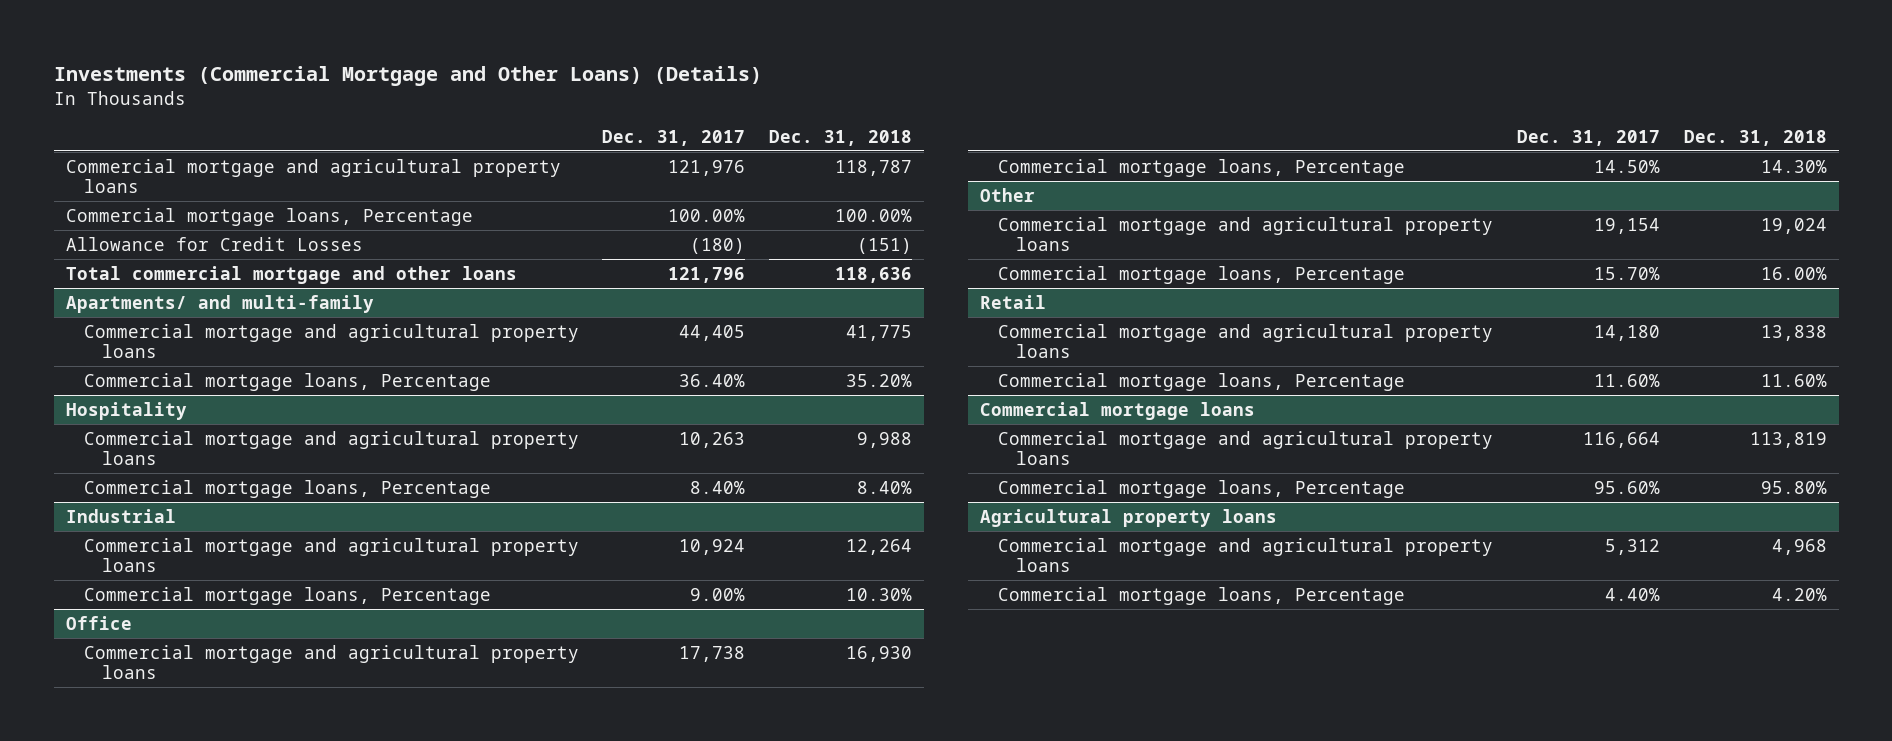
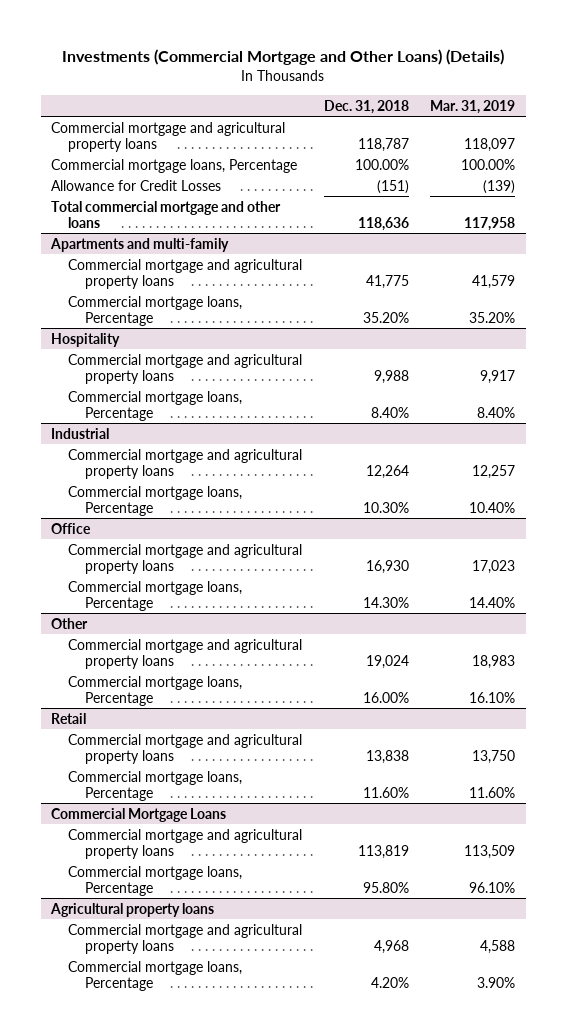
- | Dec. 31, 2017 | Dec. 31, 2018
+ | Dec. 31, 2018 | Mar. 31, 2019
- Apartments/ and multi-family
+ Apartments and multi-family
- Commercial mortgage loans
+ Commercial Mortgage Loans

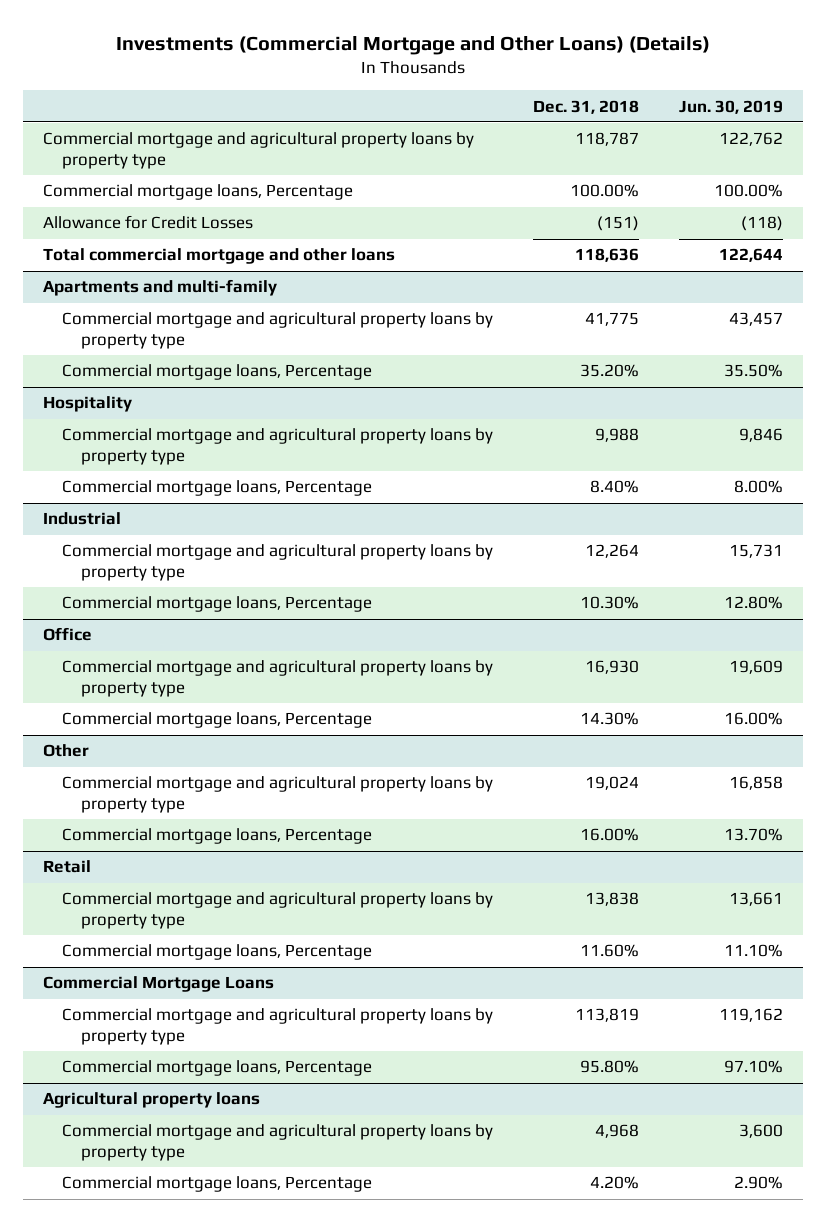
- | Dec. 31, 2018 | Mar. 31, 2019
+ | Dec. 31, 2018 | Jun. 30, 2019
- Commercial mortgage and agricultural property loans | 118,787 | 118,097
+ Commercial mortgage and agricultural property loans by property type | 118,787 | 122,762
@ Apartments and multi-family
- Commercial mortgage and agricultural property loans | 41,775 | 41,579
+ Commercial mortgage and agricultural property loans by property type | 41,775 | 43,457
@ Hospitality
- Commercial mortgage and agricultural property loans | 9,988 | 9,917
+ Commercial mortgage and agricultural property loans by property type | 9,988 | 9,846
@ Industrial
- Commercial mortgage and agricultural property loans | 12,264 | 12,257
+ Commercial mortgage and agricultural property loans by property type | 12,264 | 15,731
@ Office
- Commercial mortgage and agricultural property loans | 16,930 | 17,023
+ Commercial mortgage and agricultural property loans by property type | 16,930 | 19,609
@ Other
- Commercial mortgage and agricultural property loans | 19,024 | 18,983
+ Commercial mortgage and agricultural property loans by property type | 19,024 | 16,858
@ Retail
- Commercial mortgage and agricultural property loans | 13,838 | 13,750
+ Commercial mortgage and agricultural property loans by property type | 13,838 | 13,661
@ Commercial Mortgage Loans
- Commercial mortgage and agricultural property loans | 113,819 | 113,509
+ Commercial mortgage and agricultural property loans by property type | 113,819 | 119,162
@ Agricultural property loans
- Commercial mortgage and agricultural property loans | 4,968 | 4,588
+ Commercial mortgage and agricultural property loans by property type | 4,968 | 3,600

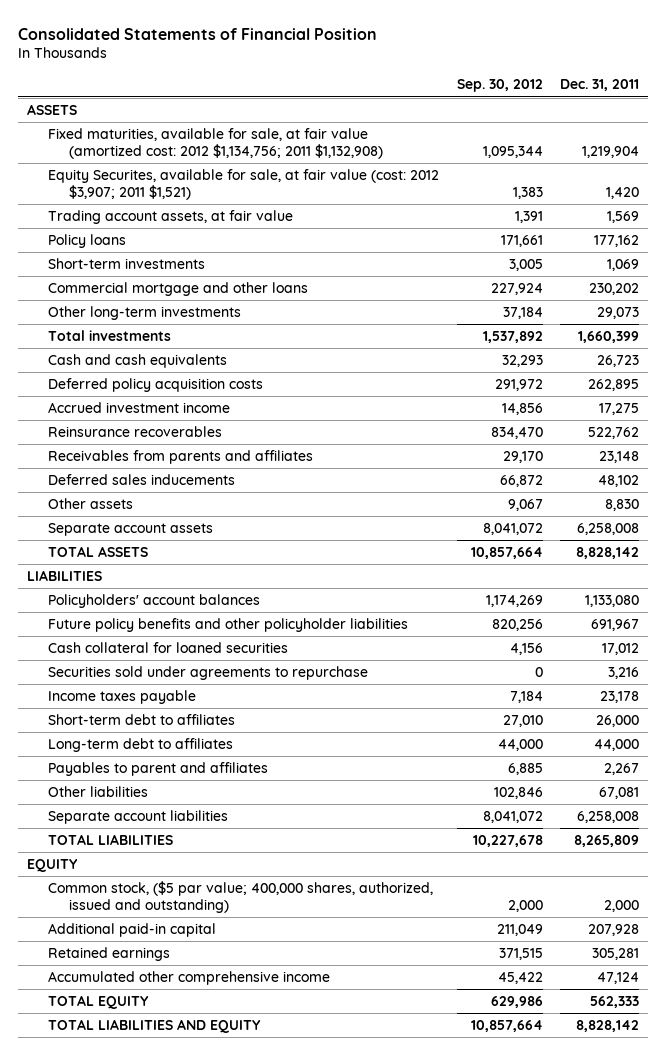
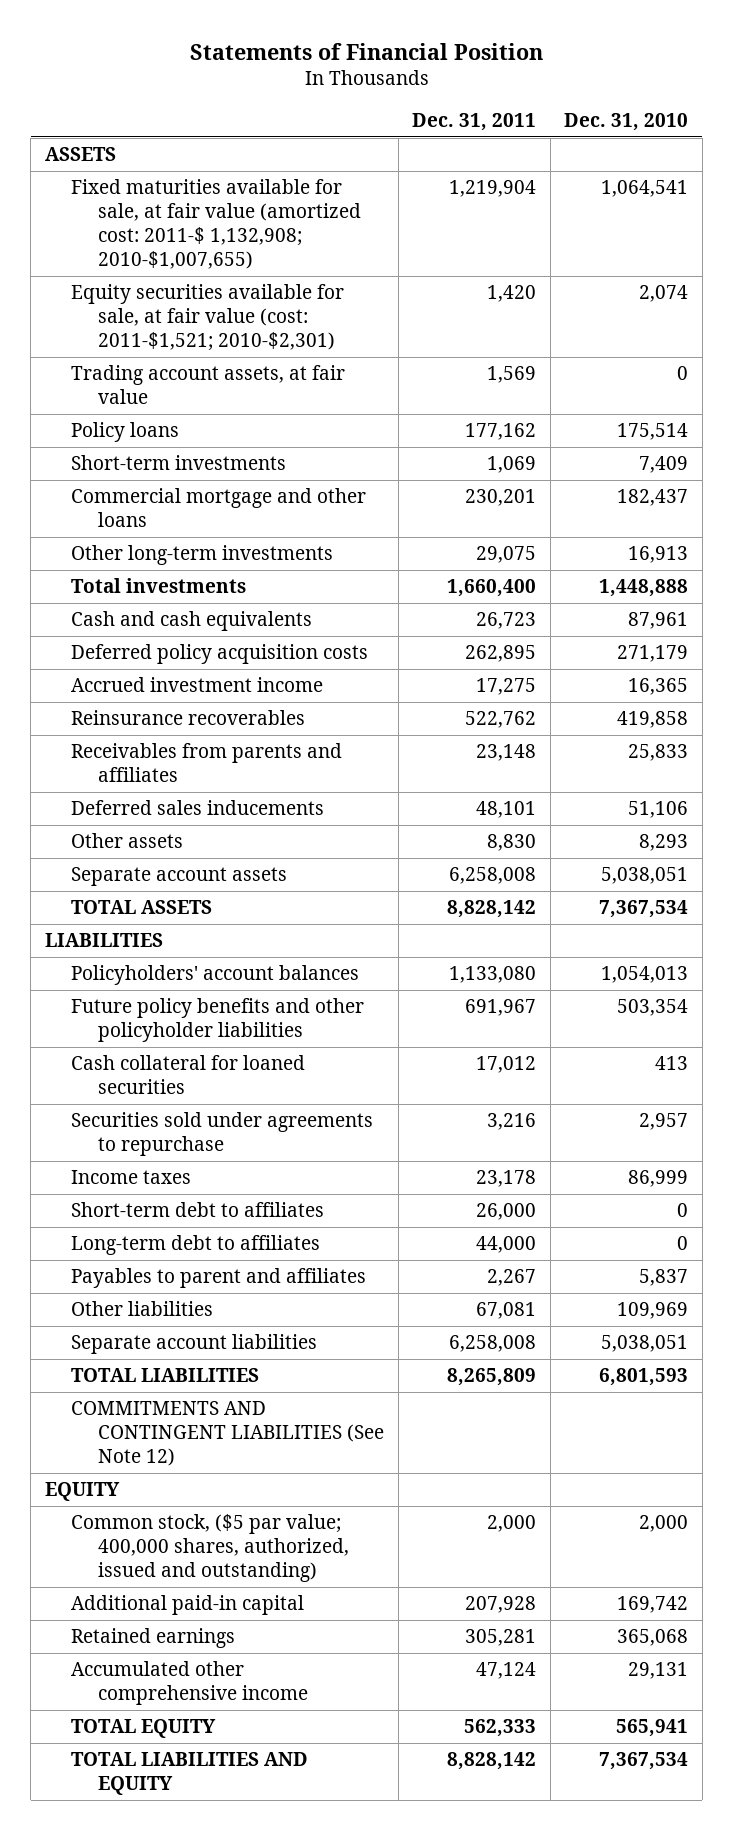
- Consolidated Statements of Financial Position
+ Statements of Financial Position
- | Sep. 30, 2012 | Dec. 31, 2011
+ | Dec. 31, 2011 | Dec. 31, 2010
- Fixed maturities, available for sale, at fair value (amortized cost: 2012 $1,134,756; 2011 $1,132,908) | 1,095,344 | 1,219,904
- Equity Securites, available for sale, at fair value (cost: 2012 $3,907; 2011 $1,521) | 1,383 | 1,420
+ Fixed maturities available for sale, at fair value (amortized cost: 2011-$ 1,132,908; 2010-$1,007,655) | 1,219,904 | 1,064,541
+ Equity securities available for sale, at fair value (cost: 2011-$1,521; 2010-$2,301) | 1,420 | 2,074
- Commercial mortgage and other loans | 227,924 | 230,202
- Other long-term investments | 37,184 | 29,073
- Total investments | 1,537,892 | 1,660,399
+ Commercial mortgage and other loans | 230,201 | 182,437
+ Other long-term investments | 29,075 | 16,913
+ Total investments | 1,660,400 | 1,448,888
- Deferred sales inducements | 66,872 | 48,102
+ Deferred sales inducements | 48,101 | 51,106
- Income taxes payable | 7,184 | 23,178
+ Income taxes | 23,178 | 86,999
+ COMMITMENTS AND CONTINGENT LIABILITIES (See Note 12)

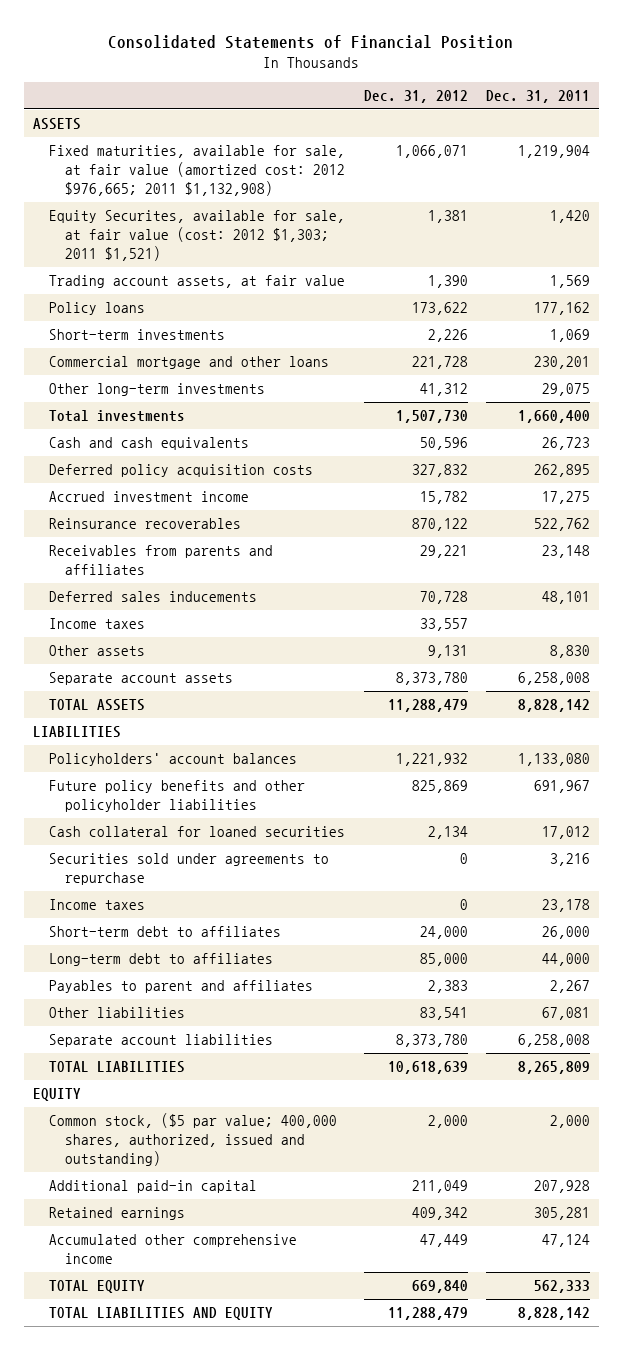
- Statements of Financial Position
+ Consolidated Statements of Financial Position
- | Dec. 31, 2011 | Dec. 31, 2010
+ | Dec. 31, 2012 | Dec. 31, 2011
- Fixed maturities available for sale, at fair value (amortized cost: 2011-$ 1,132,908; 2010-$1,007,655) | 1,219,904 | 1,064,541
- Equity securities available for sale, at fair value (cost: 2011-$1,521; 2010-$2,301) | 1,420 | 2,074
+ Fixed maturities, available for sale, at fair value (amortized cost: 2012 $976,665; 2011 $1,132,908) | 1,066,071 | 1,219,904
+ Equity Securites, available for sale, at fair value (cost: 2012 $1,303; 2011 $1,521) | 1,381 | 1,420
+ Income taxes | 33,557 |
- COMMITMENTS AND CONTINGENT LIABILITIES (See Note 12)

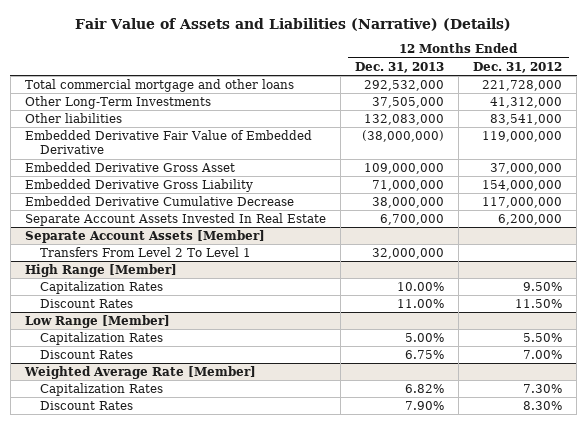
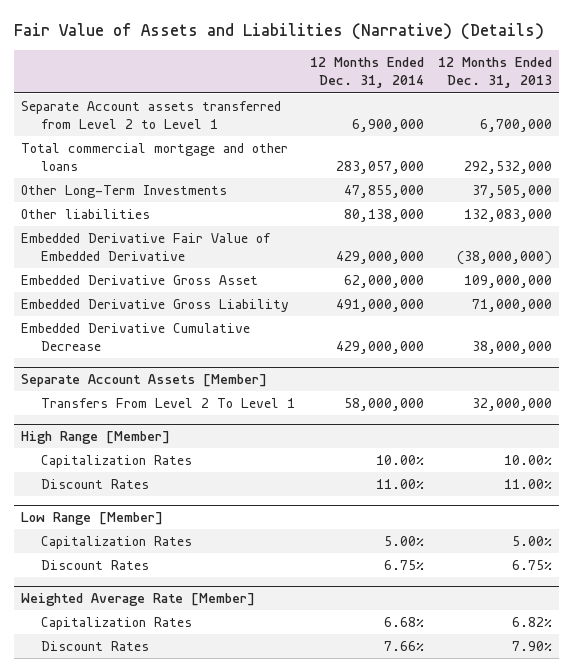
- | 12 Months Ended Dec. 31, 2013 | 12 Months Ended Dec. 31, 2012
+ | 12 Months Ended Dec. 31, 2014 | 12 Months Ended Dec. 31, 2013
+ Separate Account assets transferred from Level 2 to Level 1 | 6,900,000 | 6,700,000
- Separate Account Assets Invested In Real Estate | 6,700,000 | 6,200,000

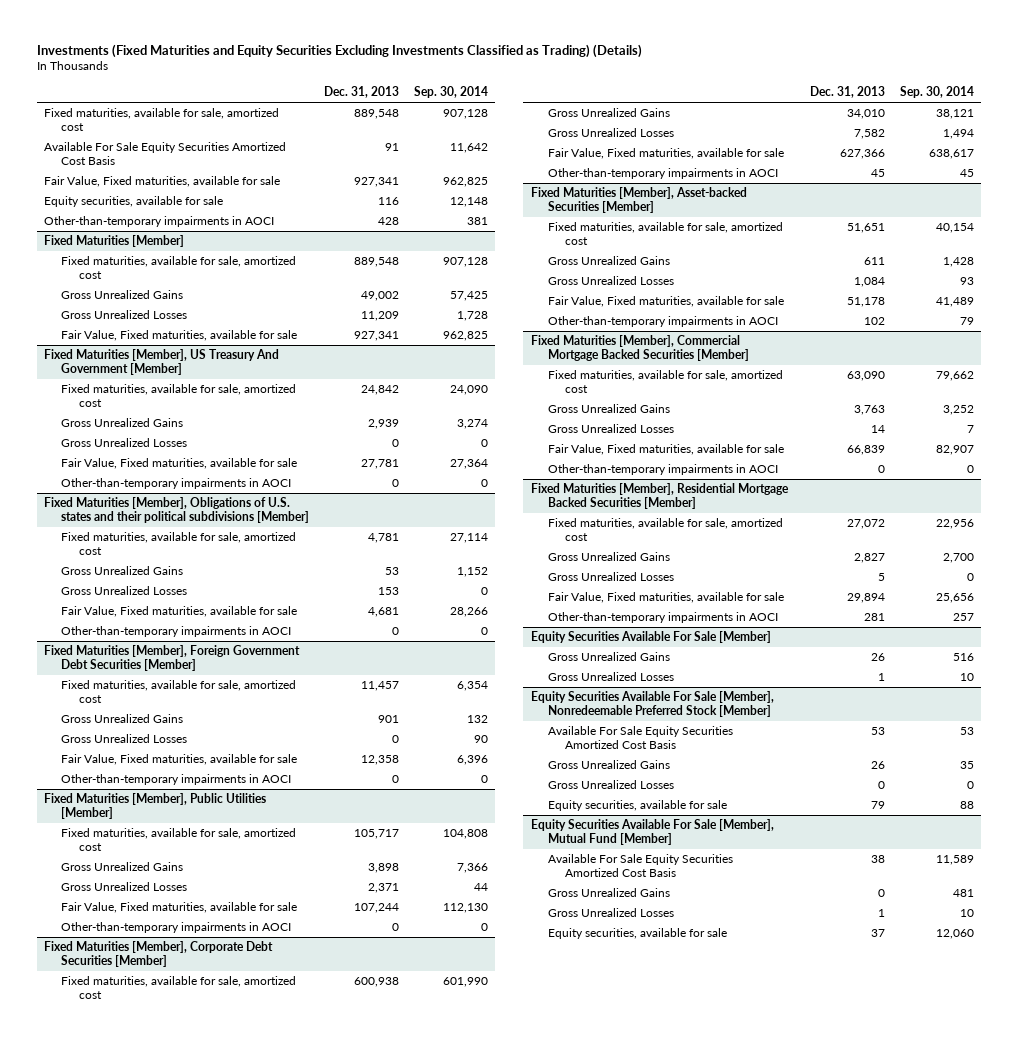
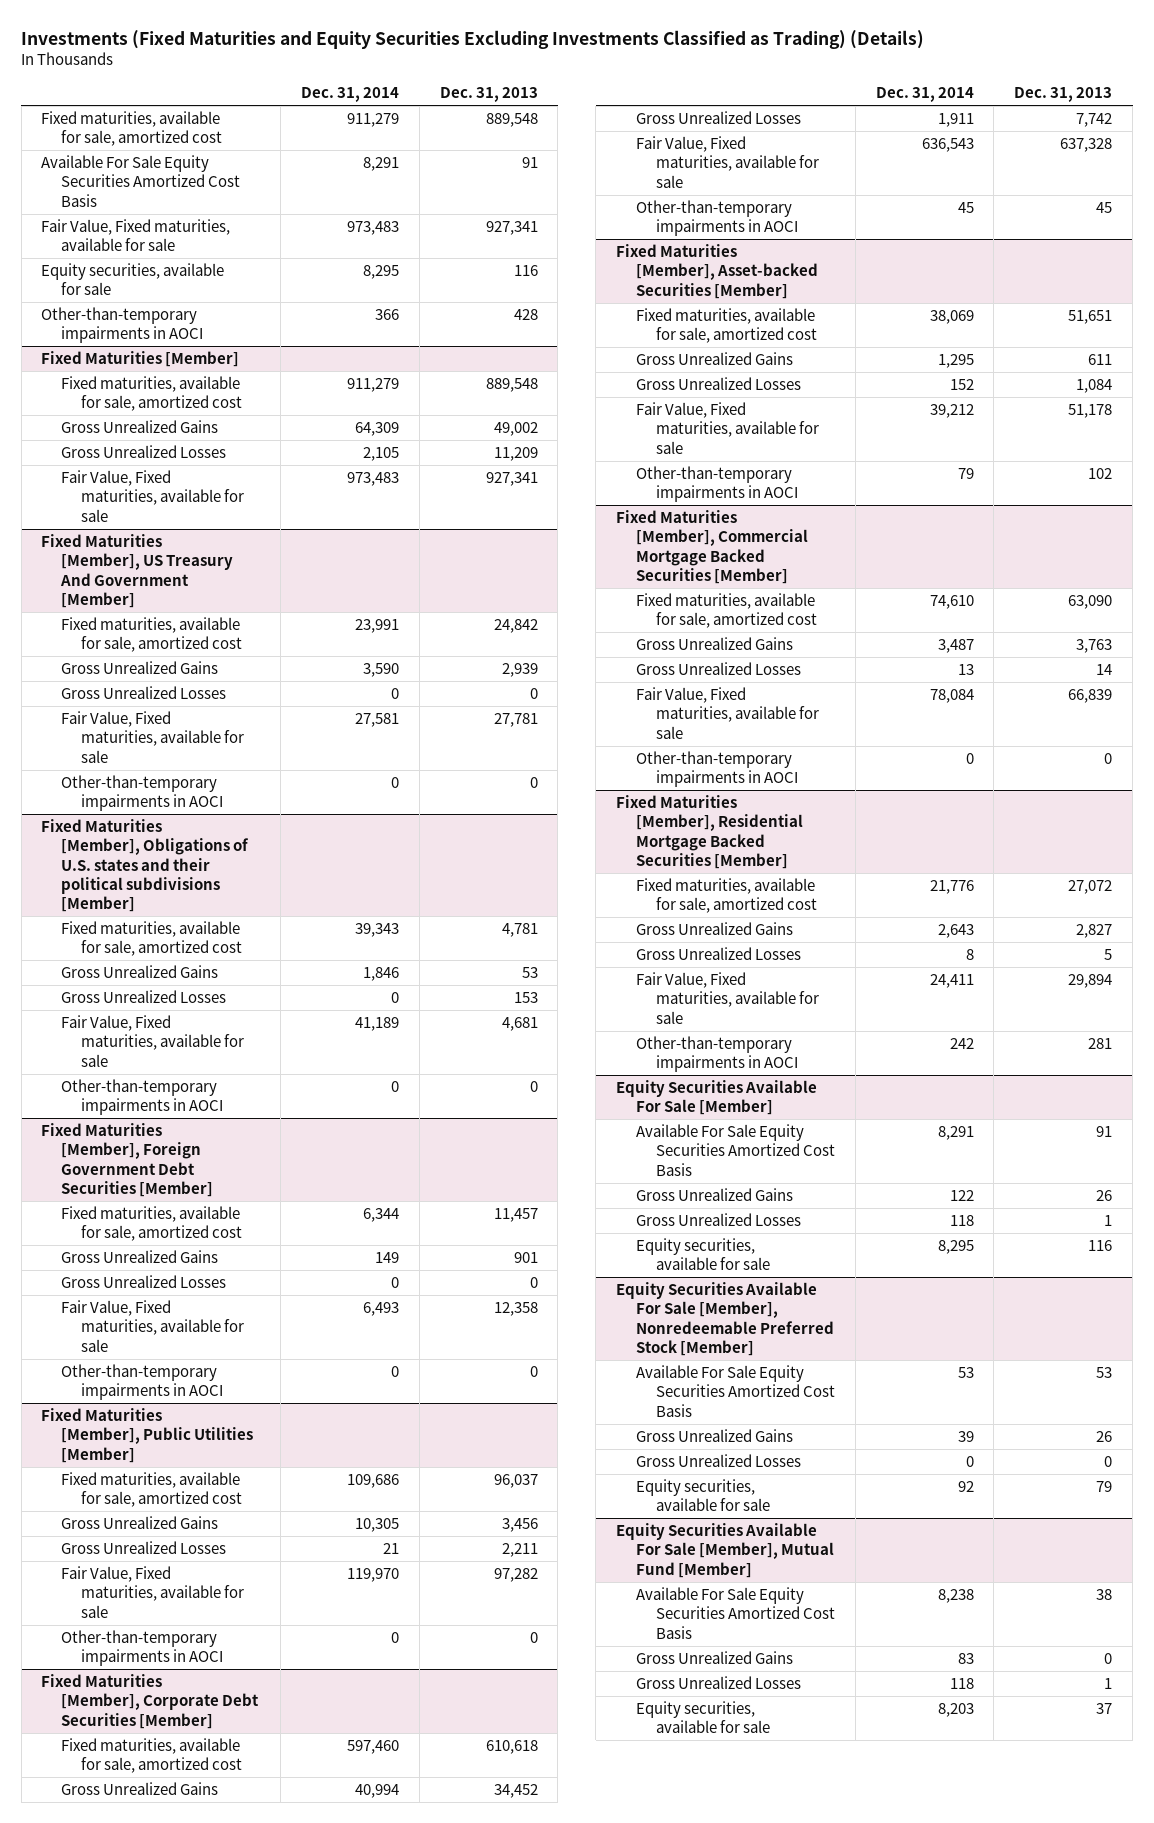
- | Dec. 31, 2013 | Sep. 30, 2014
+ | Dec. 31, 2014 | Dec. 31, 2013
@ Fixed Maturities [Member], Public Utilities [Member]
- Fixed maturities, available for sale, amortized cost | 105,717 | 104,808
- Gross Unrealized Gains | 3,898 | 7,366
- Gross Unrealized Losses | 2,371 | 44
- Fair Value, Fixed maturities, available for sale | 107,244 | 112,130
+ Fixed maturities, available for sale, amortized cost | 109,686 | 96,037
+ Gross Unrealized Gains | 10,305 | 3,456
+ Gross Unrealized Losses | 21 | 2,211
+ Fair Value, Fixed maturities, available for sale | 119,970 | 97,282
@ Fixed Maturities [Member], Corporate Debt Securities [Member]
- Fixed maturities, available for sale, amortized cost | 600,938 | 601,990
- Gross Unrealized Gains | 34,010 | 38,121
- Gross Unrealized Losses | 7,582 | 1,494
- Fair Value, Fixed maturities, available for sale | 627,366 | 638,617
+ Fixed maturities, available for sale, amortized cost | 597,460 | 610,618
+ Gross Unrealized Gains | 40,994 | 34,452
+ Gross Unrealized Losses | 1,911 | 7,742
+ Fair Value, Fixed maturities, available for sale | 636,543 | 637,328
@ Equity Securities Available For Sale [Member]
+ Available For Sale Equity Securities Amortized Cost Basis | 8,291 | 91
+ Equity securities, available for sale | 8,295 | 116

